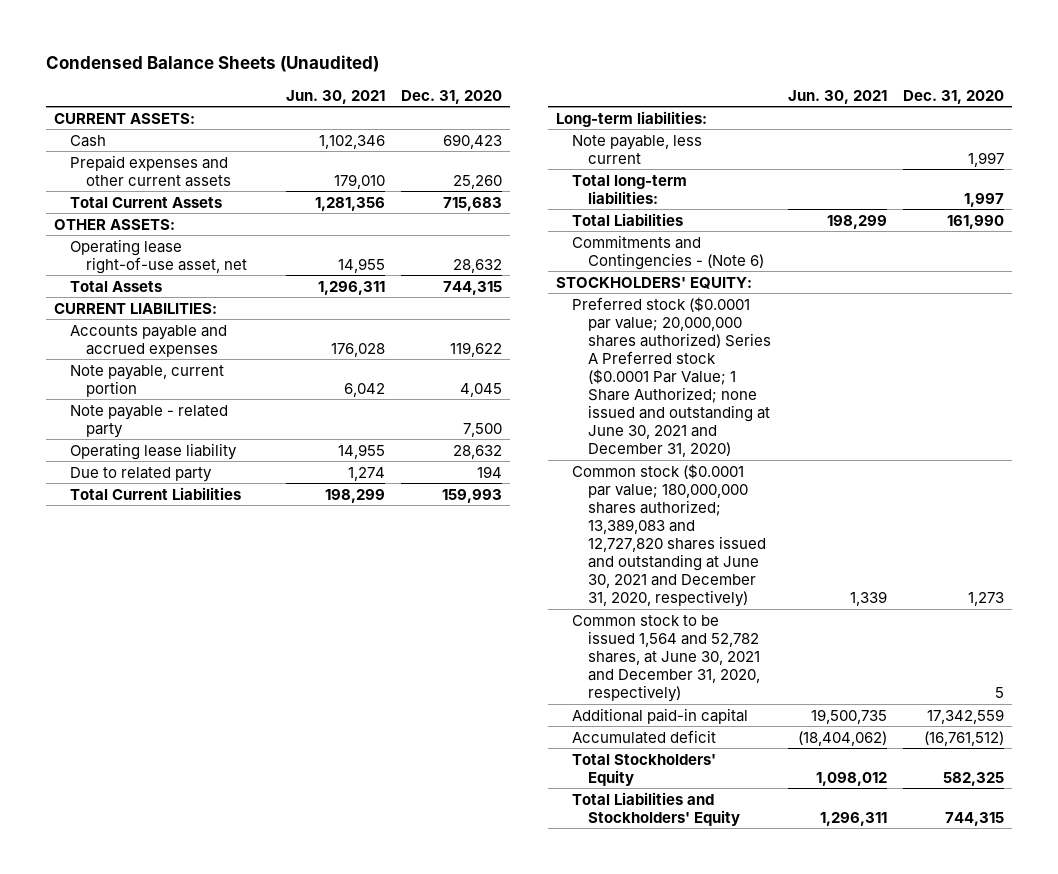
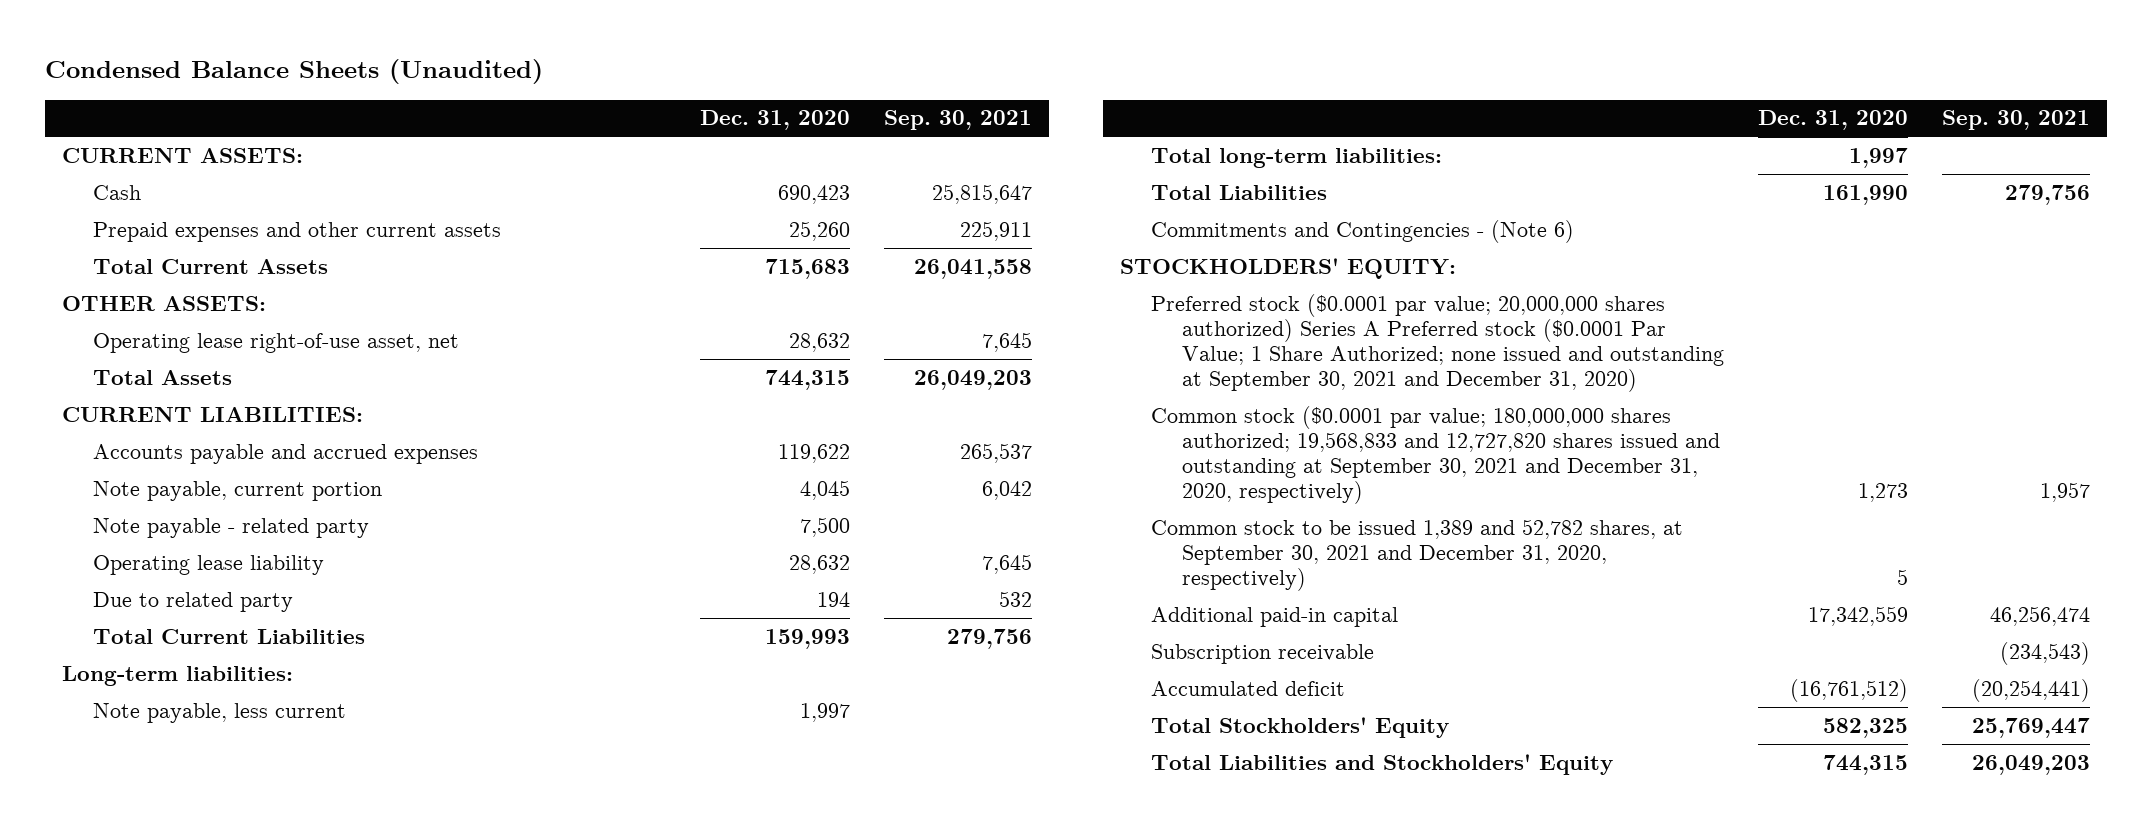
- | Jun. 30, 2021 | Dec. 31, 2020
+ | Dec. 31, 2020 | Sep. 30, 2021
- Preferred stock ($0.0001 par value; 20,000,000 shares authorized) Series A Preferred stock ($0.0001 Par Value; 1 Share Authorized; none issued and outstanding at June 30, 2021 and December 31, 2020)
- Common stock ($0.0001 par value; 180,000,000 shares authorized; 13,389,083 and 12,727,820 shares issued and outstanding at June 30, 2021 and December 31, 2020, respectively) | 1,339 | 1,273
- Common stock to be issued 1,564 and 52,782 shares, at June 30, 2021 and December 31, 2020, respectively) | | 5
+ Preferred stock ($0.0001 par value; 20,000,000 shares authorized) Series A Preferred stock ($0.0001 Par Value; 1 Share Authorized; none issued and outstanding at September 30, 2021 and December 31, 2020)
+ Common stock ($0.0001 par value; 180,000,000 shares authorized; 19,568,833 and 12,727,820 shares issued and outstanding at September 30, 2021 and December 31, 2020, respectively) | 1,273 | 1,957
+ Common stock to be issued 1,389 and 52,782 shares, at September 30, 2021 and December 31, 2020, respectively) | 5 |
+ Subscription receivable | | (234,543)

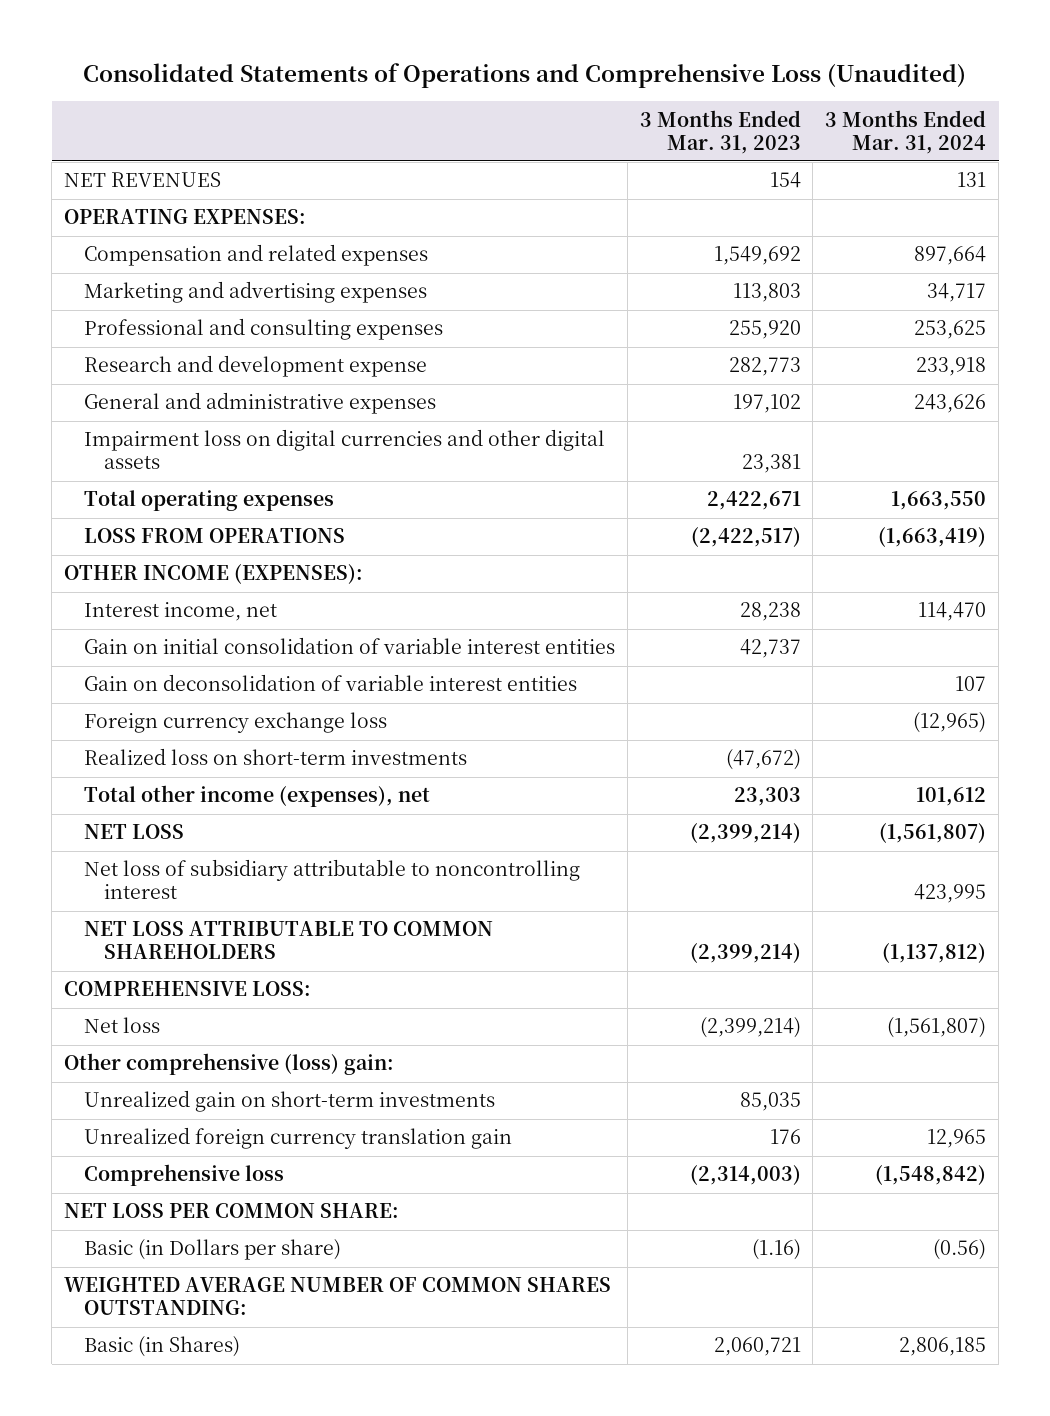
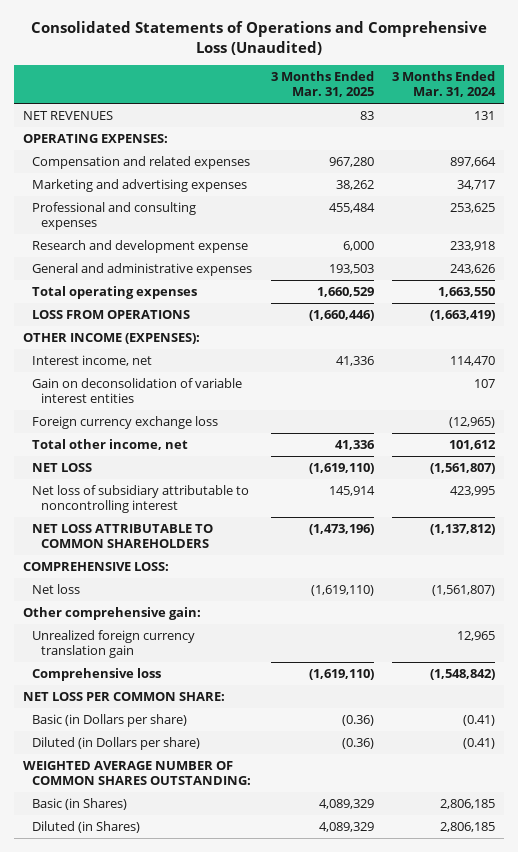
- | 3 Months Ended Mar. 31, 2023 | 3 Months Ended Mar. 31, 2024
+ | 3 Months Ended Mar. 31, 2025 | 3 Months Ended Mar. 31, 2024
- Impairment loss on digital currencies and other digital assets | 23,381 |
- Gain on initial consolidation of variable interest entities | 42,737 |
- Realized loss on short-term investments | (47,672) |
- Total other income (expenses), net | 23,303 | 101,612
+ Total other income, net | 41,336 | 101,612
- Other comprehensive (loss) gain:
- Unrealized gain on short-term investments | 85,035 |
+ Other comprehensive gain:
- Basic (in Dollars per share) | (1.16) | (0.56)
+ Basic (in Dollars per share) | (0.36) | (0.41)
+ Diluted (in Dollars per share) | (0.36) | (0.41)
+ Diluted (in Shares) | 4,089,329 | 2,806,185

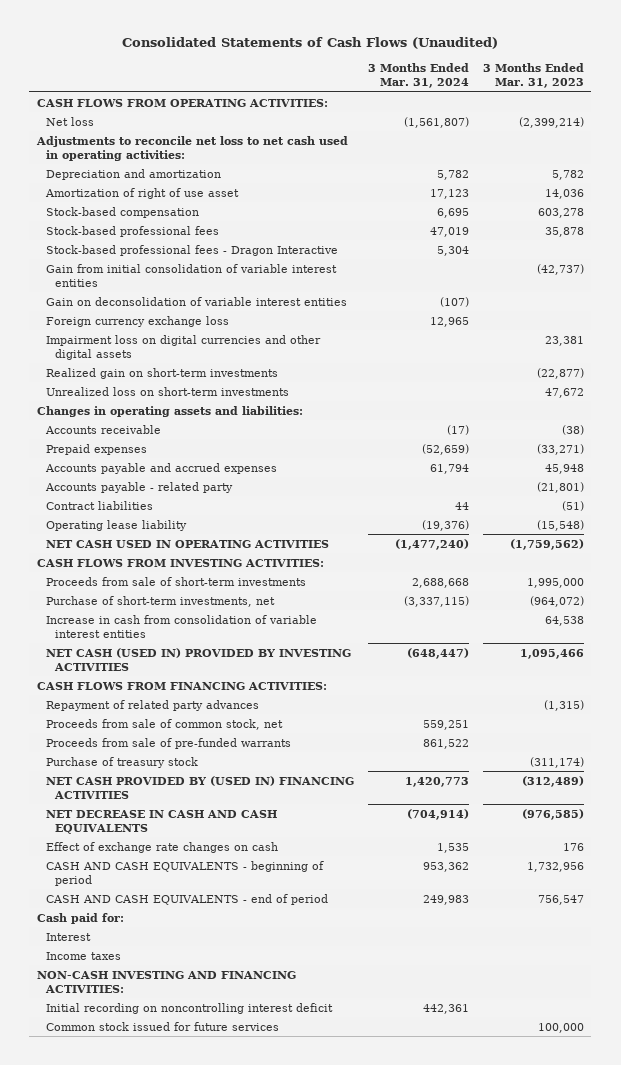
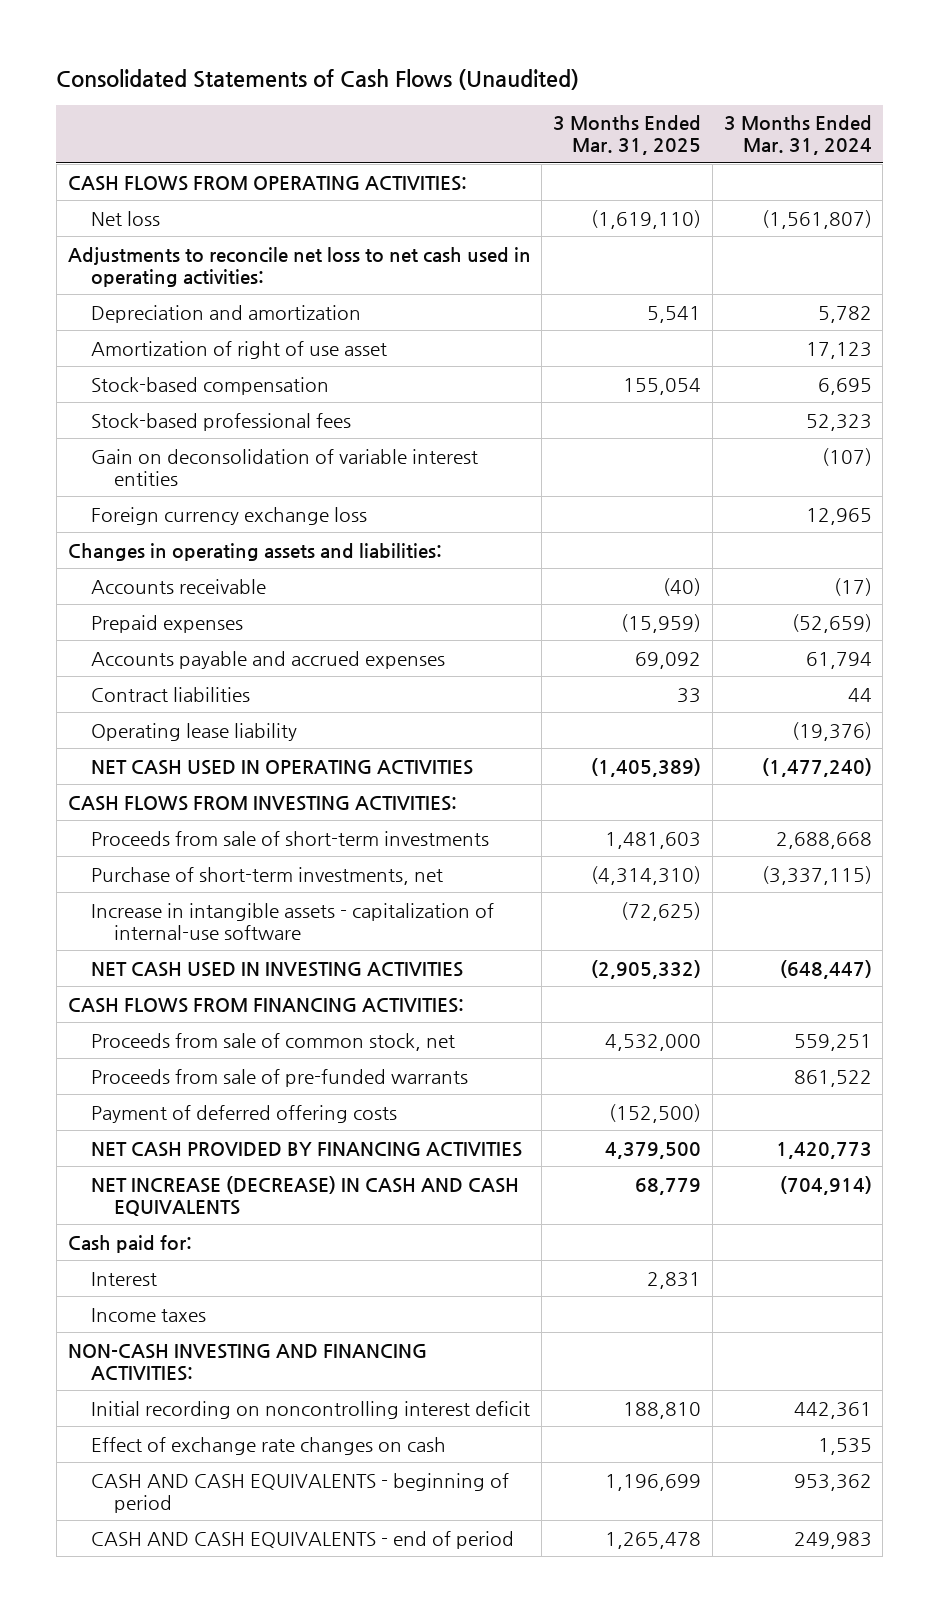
- | 3 Months Ended Mar. 31, 2024 | 3 Months Ended Mar. 31, 2023
+ | 3 Months Ended Mar. 31, 2025 | 3 Months Ended Mar. 31, 2024
- Stock-based professional fees | 47,019 | 35,878
- Stock-based professional fees - Dragon Interactive | 5,304 |
- Gain from initial consolidation of variable interest entities | | (42,737)
+ Stock-based professional fees | | 52,323
- Impairment loss on digital currencies and other digital assets | | 23,381
- Realized gain on short-term investments | | (22,877)
- Unrealized loss on short-term investments | | 47,672
- Accounts payable - related party | | (21,801)
- Increase in cash from consolidation of variable interest entities | | 64,538
- NET CASH (USED IN) PROVIDED BY INVESTING ACTIVITIES | (648,447) | 1,095,466
+ Increase in intangible assets - capitalization of internal-use software | (72,625) |
+ NET CASH USED IN INVESTING ACTIVITIES | (2,905,332) | (648,447)
- Repayment of related party advances | | (1,315)
- Purchase of treasury stock | | (311,174)
- NET CASH PROVIDED BY (USED IN) FINANCING ACTIVITIES | 1,420,773 | (312,489)
- NET DECREASE IN CASH AND CASH EQUIVALENTS | (704,914) | (976,585)
+ Payment of deferred offering costs | (152,500) |
+ NET CASH PROVIDED BY FINANCING ACTIVITIES | 4,379,500 | 1,420,773
+ NET INCREASE (DECREASE) IN CASH AND CASH EQUIVALENTS | 68,779 | (704,914)
- Common stock issued for future services | | 100,000
moved down: Effect of exchange rate changes on cash | | 1,535
moved down: CASH AND CASH EQUIVALENTS - beginning of period | 1,196,699 | 953,362
moved down: CASH AND CASH EQUIVALENTS - end of period | 1,265,478 | 249,983

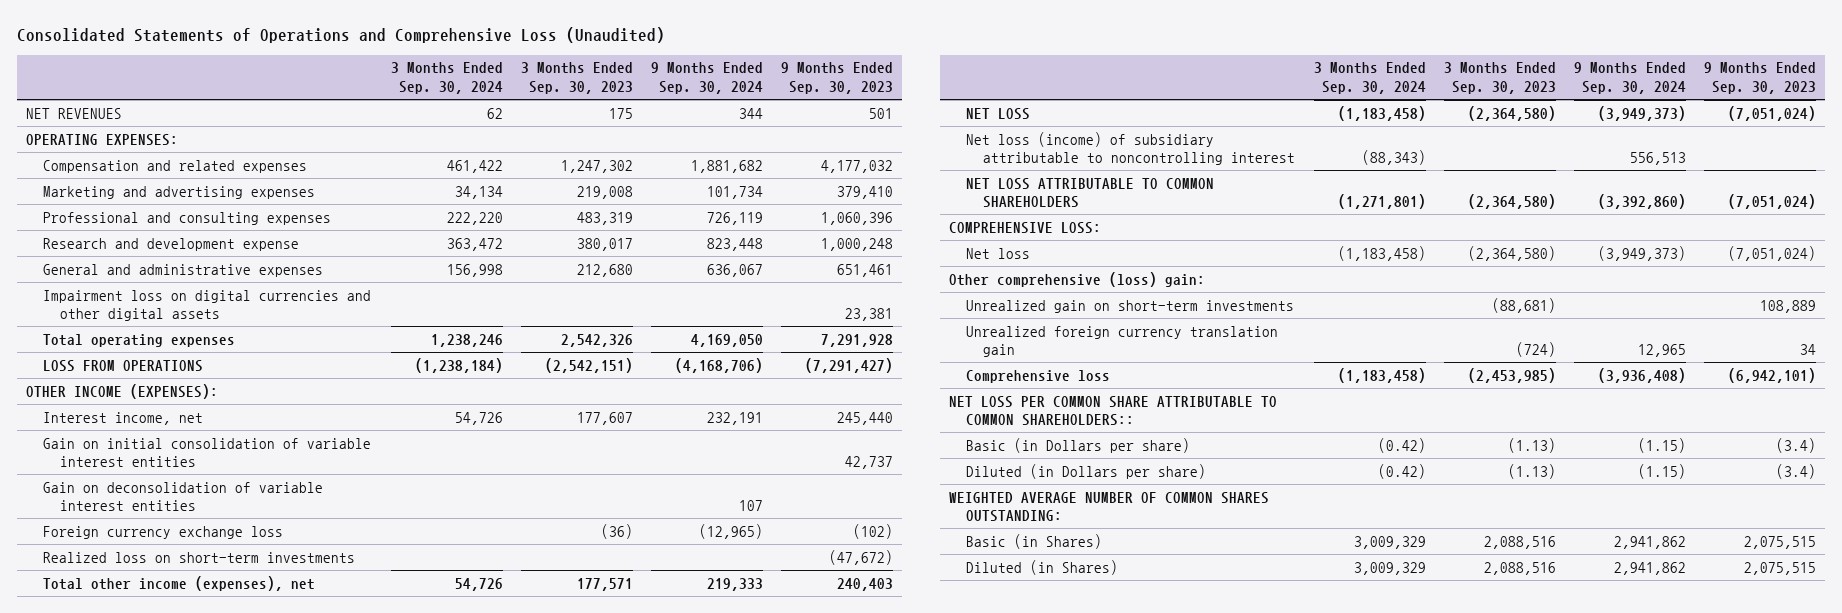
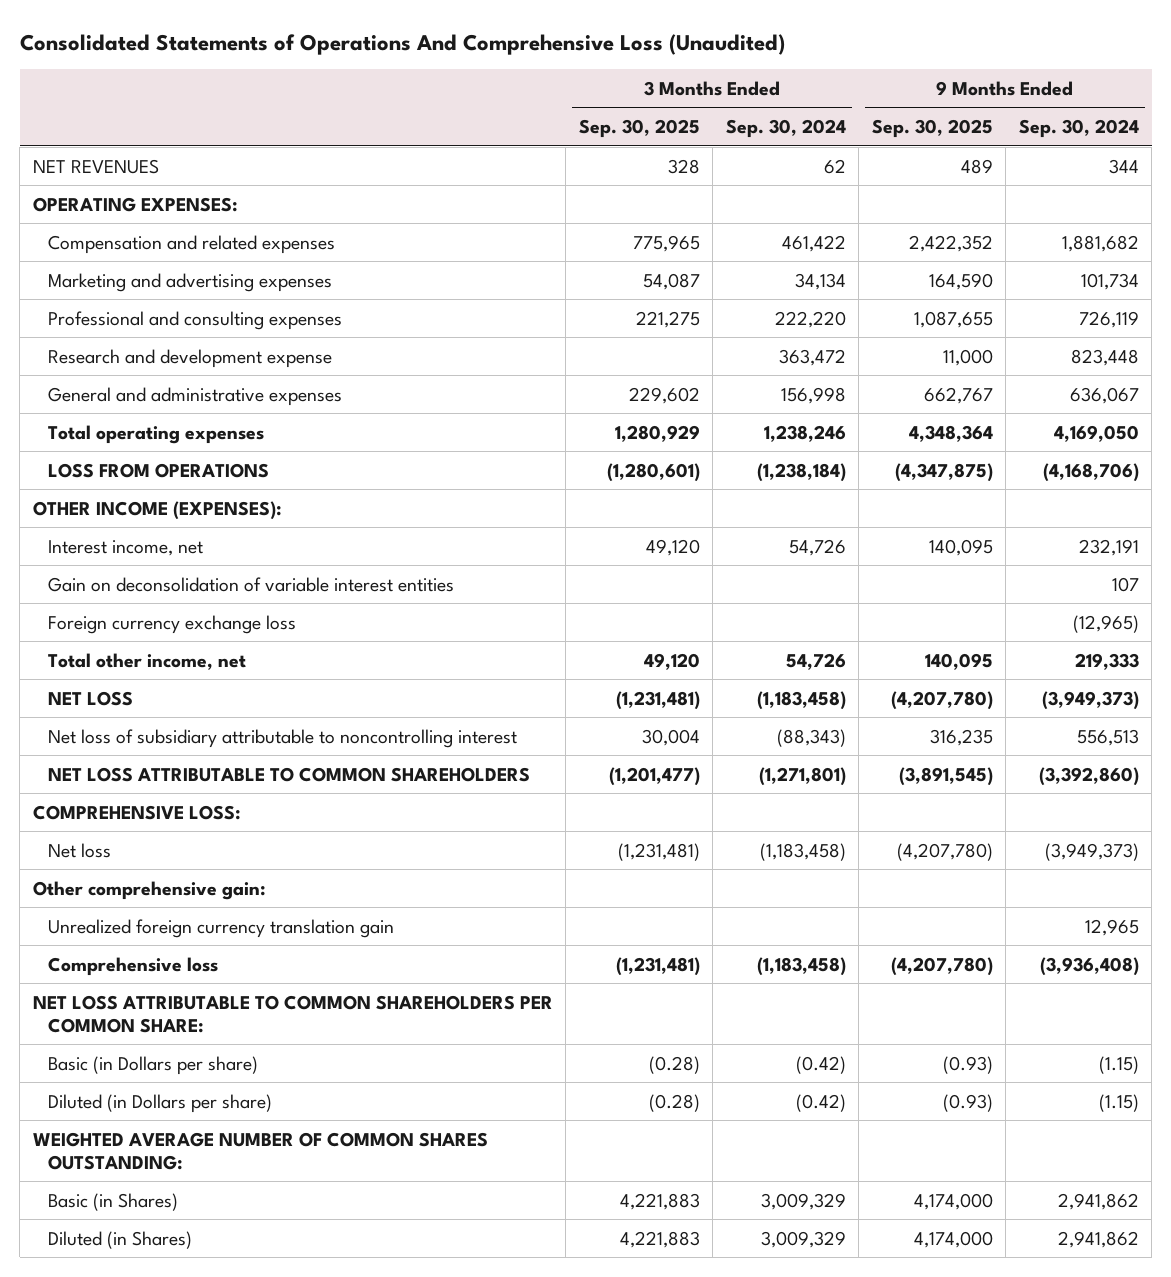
- Consolidated Statements of Operations and Comprehensive Loss (Unaudited)
+ Consolidated Statements of Operations And Comprehensive Loss (Unaudited)
- | 3 Months Ended Sep. 30, 2024 | 3 Months Ended Sep. 30, 2023 | 9 Months Ended Sep. 30, 2024 | 9 Months Ended Sep. 30, 2023
+ | 3 Months Ended Sep. 30, 2025 | 3 Months Ended Sep. 30, 2024 | 9 Months Ended Sep. 30, 2025 | 9 Months Ended Sep. 30, 2024
- Impairment loss on digital currencies and other digital assets | | | | 23,381
- Gain on initial consolidation of variable interest entities | | | | 42,737
- Realized loss on short-term investments | | | | (47,672)
- Total other income (expenses), net | 54,726 | 177,571 | 219,333 | 240,403
+ Total other income, net | 49,120 | 54,726 | 140,095 | 219,333
- Net loss (income) of subsidiary attributable to noncontrolling interest | (88,343) | | 556,513 |
+ Net loss of subsidiary attributable to noncontrolling interest | 30,004 | (88,343) | 316,235 | 556,513
- Other comprehensive (loss) gain:
- Unrealized gain on short-term investments | | (88,681) | | 108,889
+ Other comprehensive gain:
- NET LOSS PER COMMON SHARE ATTRIBUTABLE TO COMMON SHAREHOLDERS::
+ NET LOSS ATTRIBUTABLE TO COMMON SHAREHOLDERS PER COMMON SHARE:

